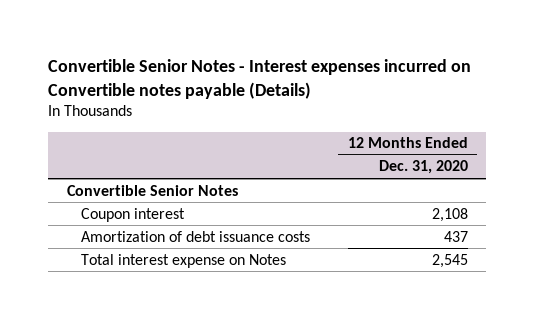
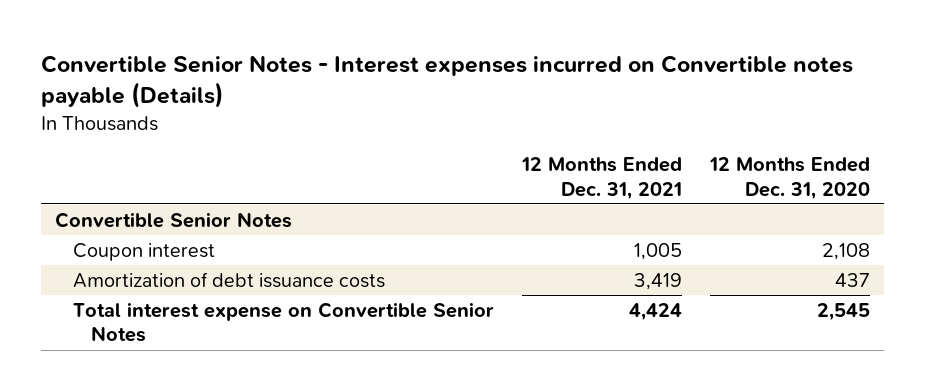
- | 12 Months Ended Dec. 31, 2020
+ | 12 Months Ended Dec. 31, 2021 | 12 Months Ended Dec. 31, 2020
- Total interest expense on Notes | 2,545
+ Total interest expense on Convertible Senior Notes | 4,424 | 2,545

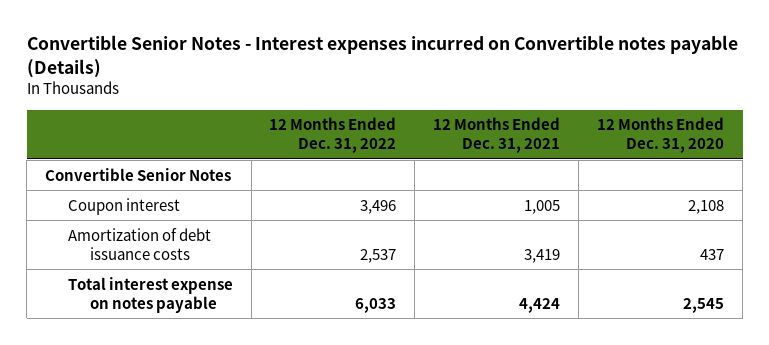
- | 12 Months Ended Dec. 31, 2021 | 12 Months Ended Dec. 31, 2020
+ | 12 Months Ended Dec. 31, 2022 | 12 Months Ended Dec. 31, 2021 | 12 Months Ended Dec. 31, 2020
- Total interest expense on Convertible Senior Notes | 4,424 | 2,545
+ Total interest expense on notes payable | 6,033 | 4,424 | 2,545

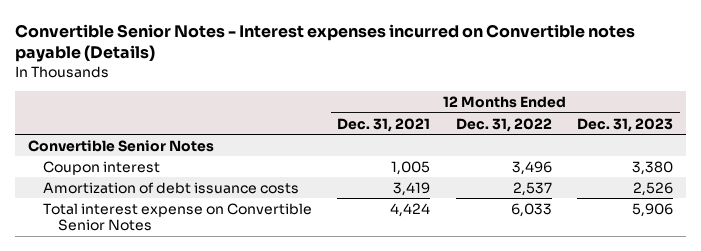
- | 12 Months Ended Dec. 31, 2022 | 12 Months Ended Dec. 31, 2021 | 12 Months Ended Dec. 31, 2020
+ | 12 Months Ended Dec. 31, 2021 | 12 Months Ended Dec. 31, 2022 | 12 Months Ended Dec. 31, 2023
- Total interest expense on notes payable | 6,033 | 4,424 | 2,545
+ Total interest expense on Convertible Senior Notes | 4,424 | 6,033 | 5,906

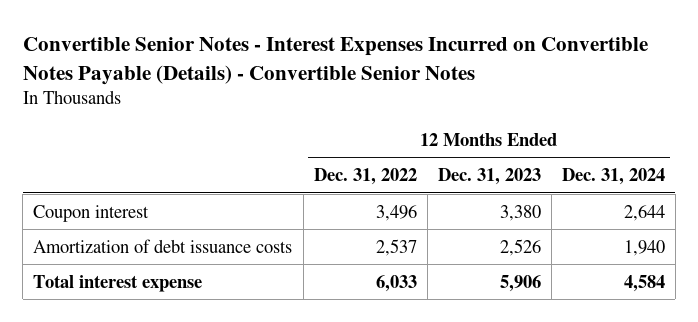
- Convertible Senior Notes - Interest expenses incurred on Convertible notes payable (Details)
+ Convertible Senior Notes - Interest Expenses Incurred on Convertible Notes Payable (Details) - Convertible Senior Notes
- | 12 Months Ended Dec. 31, 2021 | 12 Months Ended Dec. 31, 2022 | 12 Months Ended Dec. 31, 2023
+ | 12 Months Ended Dec. 31, 2022 | 12 Months Ended Dec. 31, 2023 | 12 Months Ended Dec. 31, 2024
- Convertible Senior Notes
- Total interest expense on Convertible Senior Notes | 4,424 | 6,033 | 5,906
+ Total interest expense | 6,033 | 5,906 | 4,584

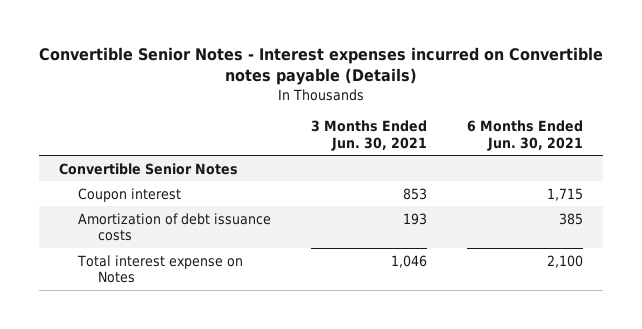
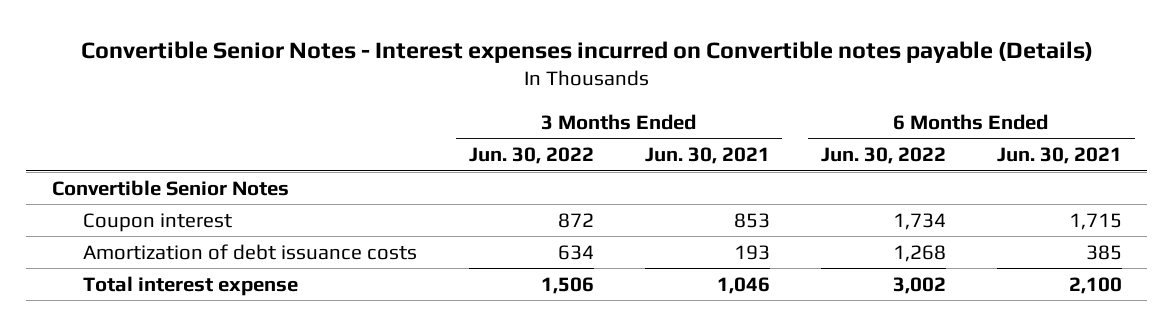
- | 3 Months Ended Jun. 30, 2021 | 6 Months Ended Jun. 30, 2021
+ | 3 Months Ended Jun. 30, 2022 | 3 Months Ended Jun. 30, 2021 | 6 Months Ended Jun. 30, 2022 | 6 Months Ended Jun. 30, 2021
- Total interest expense on Notes | 1,046 | 2,100
+ Total interest expense | 1,506 | 1,046 | 3,002 | 2,100

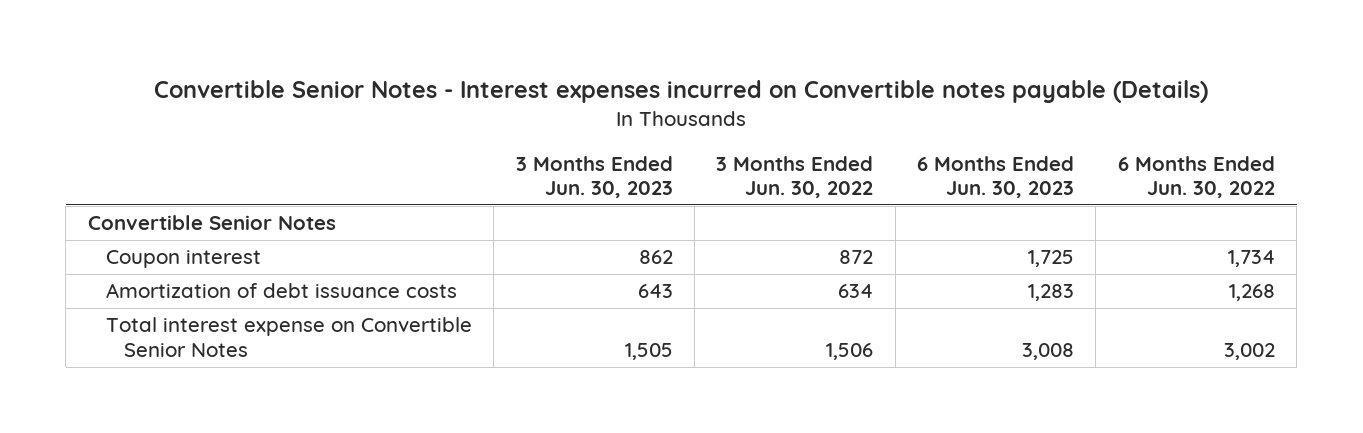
- | 3 Months Ended Jun. 30, 2022 | 3 Months Ended Jun. 30, 2021 | 6 Months Ended Jun. 30, 2022 | 6 Months Ended Jun. 30, 2021
+ | 3 Months Ended Jun. 30, 2023 | 3 Months Ended Jun. 30, 2022 | 6 Months Ended Jun. 30, 2023 | 6 Months Ended Jun. 30, 2022
- Total interest expense | 1,506 | 1,046 | 3,002 | 2,100
+ Total interest expense on Convertible Senior Notes | 1,505 | 1,506 | 3,008 | 3,002

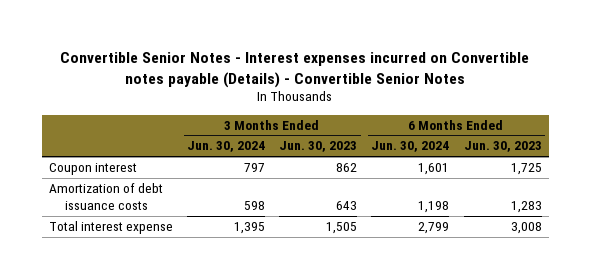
- Convertible Senior Notes - Interest expenses incurred on Convertible notes payable (Details)
+ Convertible Senior Notes - Interest expenses incurred on Convertible notes payable (Details) - Convertible Senior Notes
- | 3 Months Ended Jun. 30, 2023 | 3 Months Ended Jun. 30, 2022 | 6 Months Ended Jun. 30, 2023 | 6 Months Ended Jun. 30, 2022
+ | 3 Months Ended Jun. 30, 2024 | 3 Months Ended Jun. 30, 2023 | 6 Months Ended Jun. 30, 2024 | 6 Months Ended Jun. 30, 2023
- Convertible Senior Notes
- Total interest expense on Convertible Senior Notes | 1,505 | 1,506 | 3,008 | 3,002
+ Total interest expense | 1,395 | 1,505 | 2,799 | 3,008

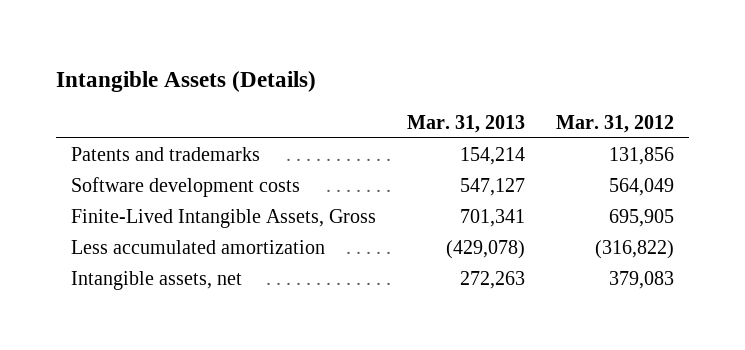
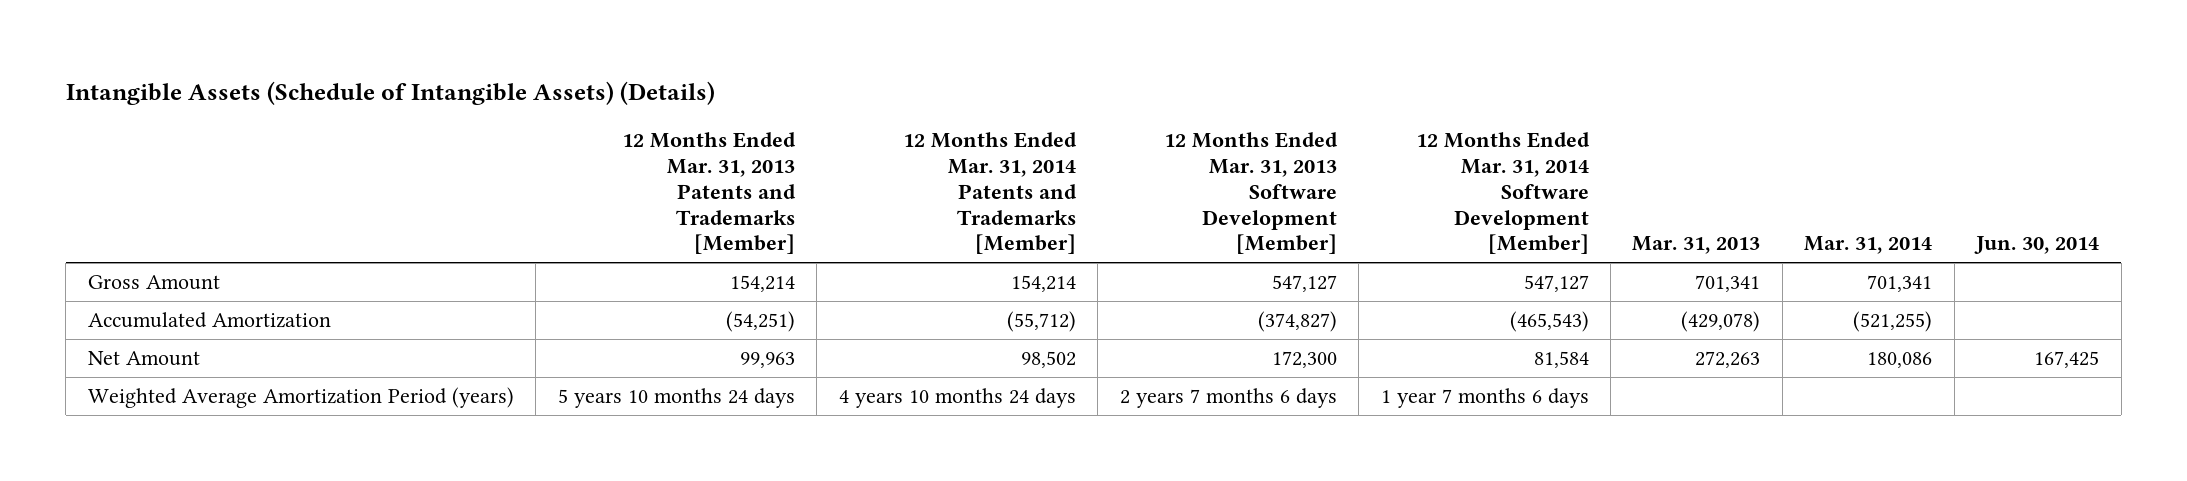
- Intangible Assets (Details)
+ Intangible Assets (Schedule of Intangible Assets) (Details)
- | Mar. 31, 2013 | Mar. 31, 2012
+ | 12 Months Ended Mar. 31, 2013 Patents and Trademarks [Member] | 12 Months Ended Mar. 31, 2014 Patents and Trademarks [Member] | 12 Months Ended Mar. 31, 2013 Software Development [Member] | 12 Months Ended Mar. 31, 2014 Software Development [Member] | Mar. 31, 2013 | Mar. 31, 2014 | Jun. 30, 2014
- Patents and trademarks | 154,214 | 131,856
- Software development costs | 547,127 | 564,049
- Finite-Lived Intangible Assets, Gross | 701,341 | 695,905
- Less accumulated amortization | (429,078) | (316,822)
- Intangible assets, net | 272,263 | 379,083
+ Gross Amount | 154,214 | 154,214 | 547,127 | 547,127 | 701,341 | 701,341 |
+ Accumulated Amortization | (54,251) | (55,712) | (374,827) | (465,543) | (429,078) | (521,255) |
+ Net Amount | 99,963 | 98,502 | 172,300 | 81,584 | 272,263 | 180,086 | 167,425
+ Weighted Average Amortization Period (years) | 5 years 10 months 24 days | 4 years 10 months 24 days | 2 years 7 months 6 days | 1 year 7 months 6 days | | |

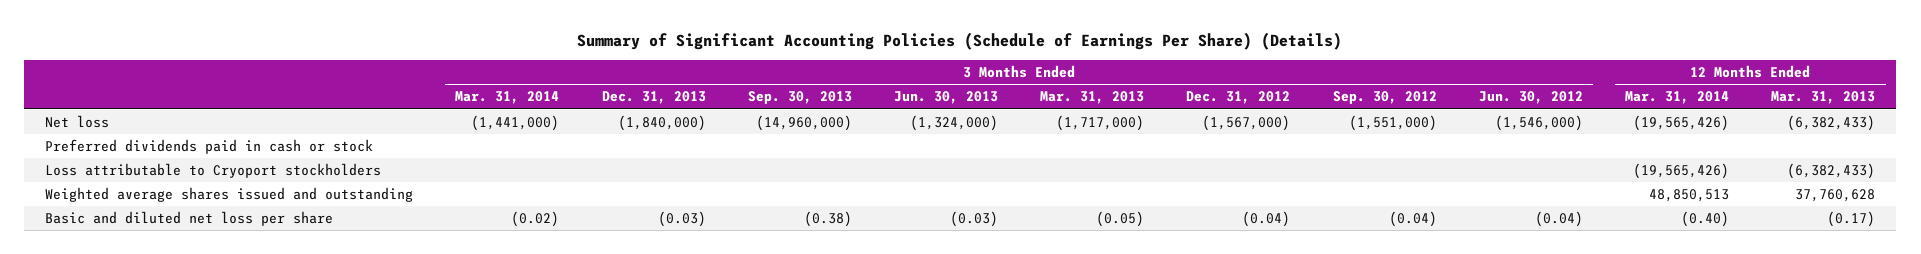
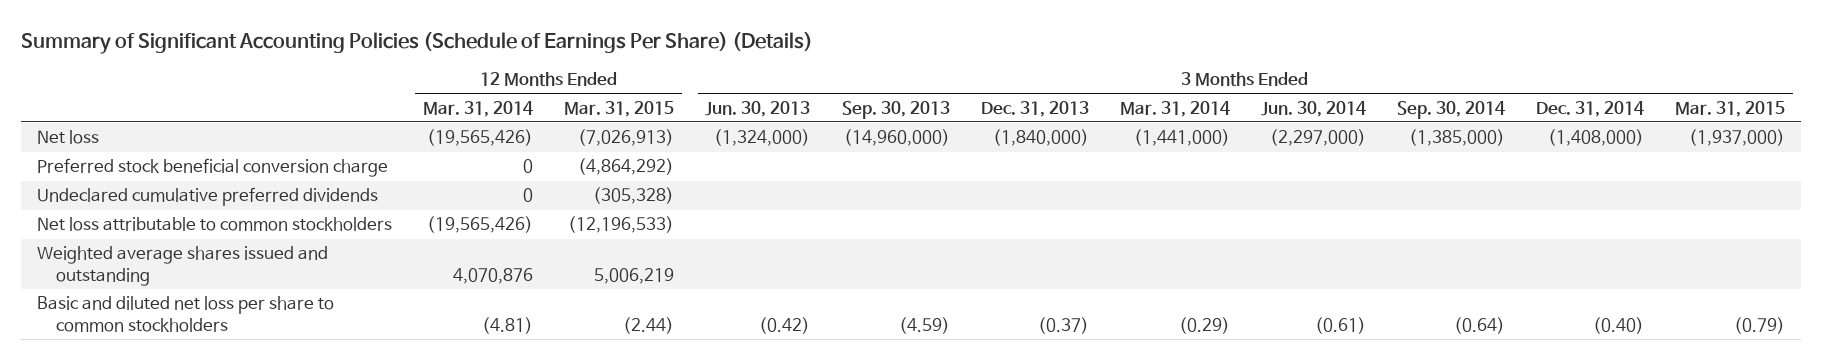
- | 3 Months Ended Mar. 31, 2014 | 3 Months Ended Dec. 31, 2013 | 3 Months Ended Sep. 30, 2013 | 3 Months Ended Jun. 30, 2013 | 3 Months Ended Mar. 31, 2013 | 3 Months Ended Dec. 31, 2012 | 3 Months Ended Sep. 30, 2012 | 3 Months Ended Jun. 30, 2012 | 12 Months Ended Mar. 31, 2014 | 12 Months Ended Mar. 31, 2013
+ | 12 Months Ended Mar. 31, 2014 | 12 Months Ended Mar. 31, 2015 | 3 Months Ended Jun. 30, 2013 | 3 Months Ended Sep. 30, 2013 | 3 Months Ended Dec. 31, 2013 | 3 Months Ended Mar. 31, 2014 | 3 Months Ended Jun. 30, 2014 | 3 Months Ended Sep. 30, 2014 | 3 Months Ended Dec. 31, 2014 | 3 Months Ended Mar. 31, 2015
- Preferred dividends paid in cash or stock
- Loss attributable to Cryoport stockholders | | | | | | | | | (19,565,426) | (6,382,433)
- Weighted average shares issued and outstanding | | | | | | | | | 48,850,513 | 37,760,628
- Basic and diluted net loss per share | (0.02) | (0.03) | (0.38) | (0.03) | (0.05) | (0.04) | (0.04) | (0.04) | (0.40) | (0.17)
+ Preferred stock beneficial conversion charge | 0 | (4,864,292) | | | | | | | |
+ Undeclared cumulative preferred dividends | 0 | (305,328) | | | | | | | |
+ Net loss attributable to common stockholders | (19,565,426) | (12,196,533) | | | | | | | |
+ Weighted average shares issued and outstanding | 4,070,876 | 5,006,219 | | | | | | | |
+ Basic and diluted net loss per share to common stockholders | (4.81) | (2.44) | (0.42) | (4.59) | (0.37) | (0.29) | (0.61) | (0.64) | (0.40) | (0.79)

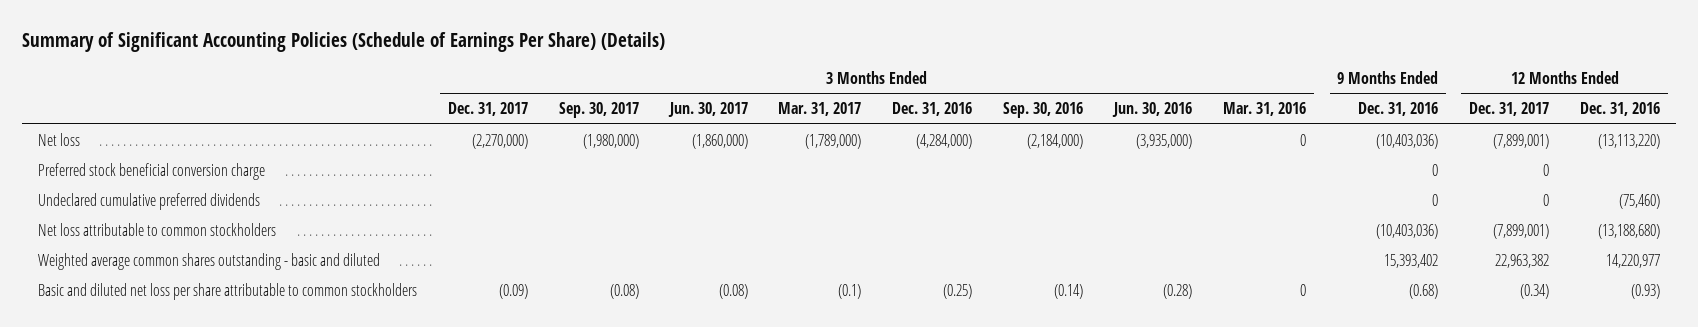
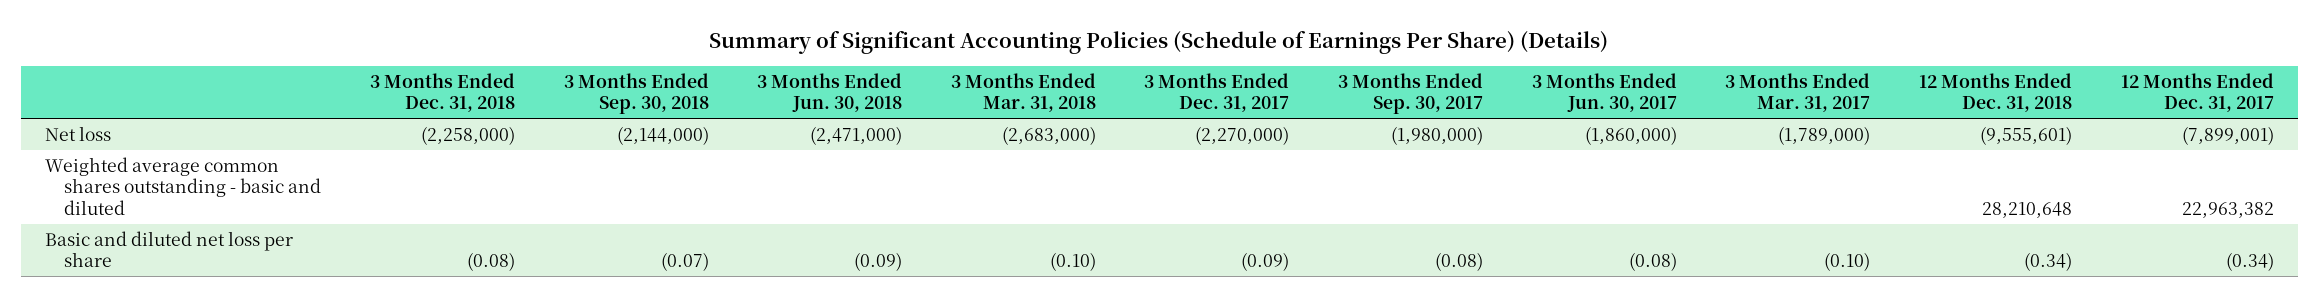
- | 3 Months Ended Dec. 31, 2017 | 3 Months Ended Sep. 30, 2017 | 3 Months Ended Jun. 30, 2017 | 3 Months Ended Mar. 31, 2017 | 3 Months Ended Dec. 31, 2016 | 3 Months Ended Sep. 30, 2016 | 3 Months Ended Jun. 30, 2016 | 3 Months Ended Mar. 31, 2016 | 9 Months Ended Dec. 31, 2016 | 12 Months Ended Dec. 31, 2017 | 12 Months Ended Dec. 31, 2016
+ | 3 Months Ended Dec. 31, 2018 | 3 Months Ended Sep. 30, 2018 | 3 Months Ended Jun. 30, 2018 | 3 Months Ended Mar. 31, 2018 | 3 Months Ended Dec. 31, 2017 | 3 Months Ended Sep. 30, 2017 | 3 Months Ended Jun. 30, 2017 | 3 Months Ended Mar. 31, 2017 | 12 Months Ended Dec. 31, 2018 | 12 Months Ended Dec. 31, 2017
- Preferred stock beneficial conversion charge | | | | | | | | | 0 | 0 |
- Undeclared cumulative preferred dividends | | | | | | | | | 0 | 0 | (75,460)
- Net loss attributable to common stockholders | | | | | | | | | (10,403,036) | (7,899,001) | (13,188,680)
- Basic and diluted net loss per share attributable to common stockholders | (0.09) | (0.08) | (0.08) | (0.1) | (0.25) | (0.14) | (0.28) | 0 | (0.68) | (0.34) | (0.93)
+ Basic and diluted net loss per share | (0.08) | (0.07) | (0.09) | (0.10) | (0.09) | (0.08) | (0.08) | (0.10) | (0.34) | (0.34)

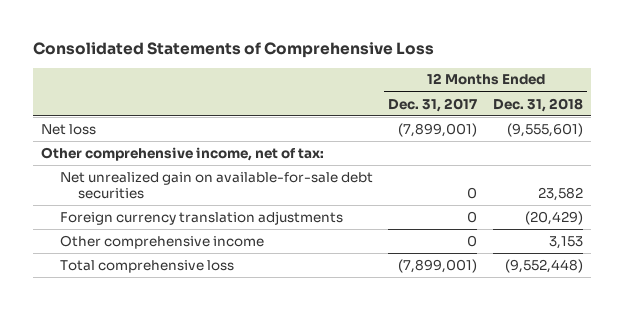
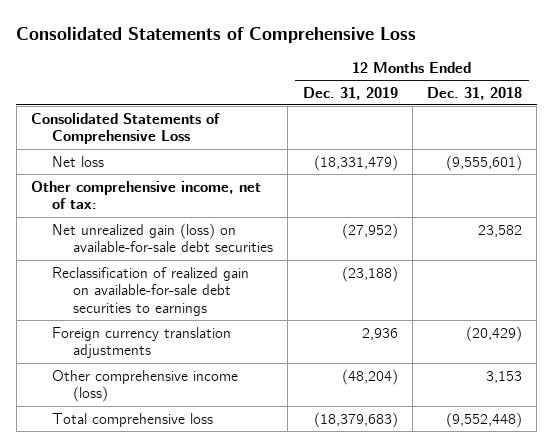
- | 12 Months Ended Dec. 31, 2017 | 12 Months Ended Dec. 31, 2018
+ | 12 Months Ended Dec. 31, 2019 | 12 Months Ended Dec. 31, 2018
+ Consolidated Statements of Comprehensive Loss
- Net unrealized gain on available-for-sale debt securities | 0 | 23,582
+ Net unrealized gain (loss) on available-for-sale debt securities | (27,952) | 23,582
+ Reclassification of realized gain on available-for-sale debt securities to earnings | (23,188) |
- Other comprehensive income | 0 | 3,153
+ Other comprehensive income (loss) | (48,204) | 3,153

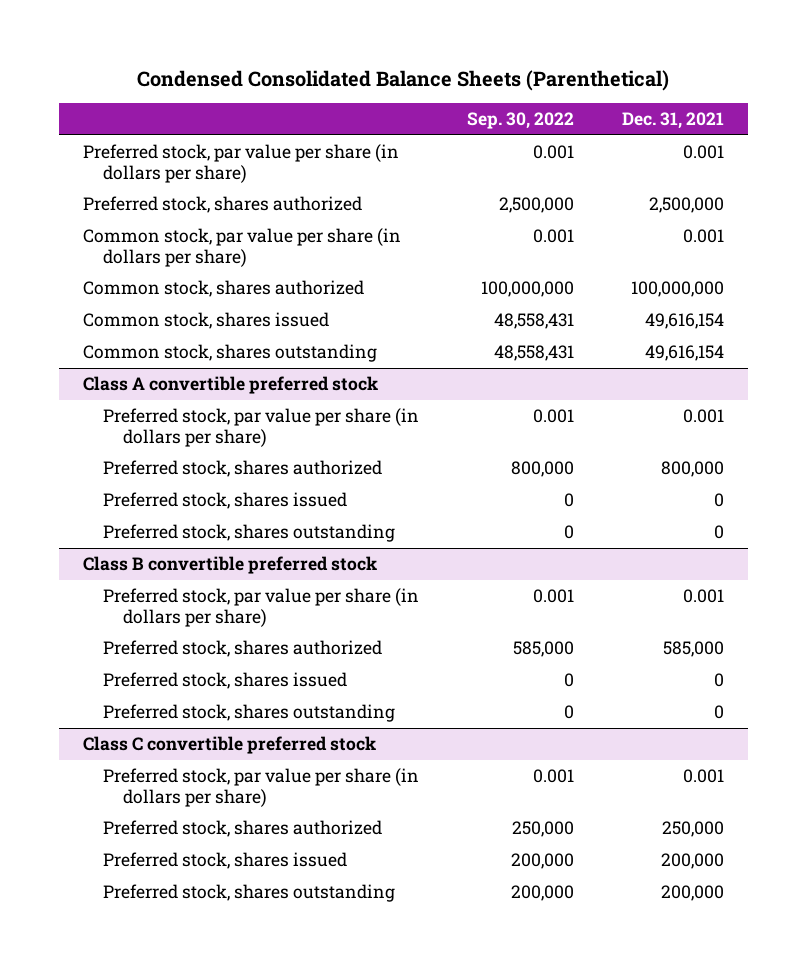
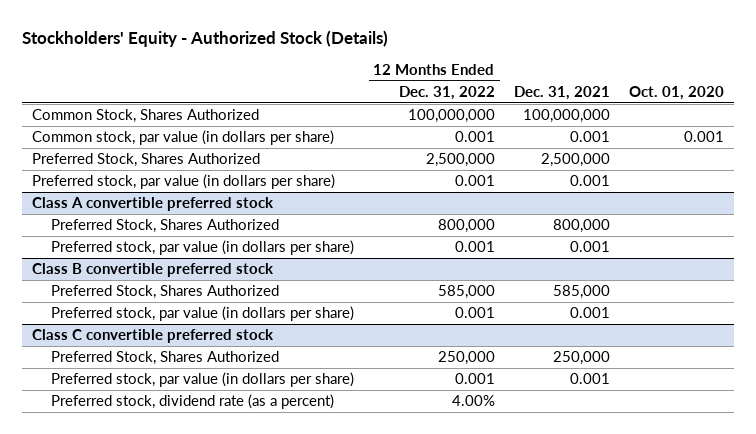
- Condensed Consolidated Balance Sheets (Parenthetical)
+ Stockholders' Equity - Authorized Stock (Details)
- | Sep. 30, 2022 | Dec. 31, 2021
+ | 12 Months Ended Dec. 31, 2022 | Dec. 31, 2021 | Oct. 01, 2020
- Preferred stock, par value per share (in dollars per share) | 0.001 | 0.001
- Preferred stock, shares authorized | 2,500,000 | 2,500,000
- Common stock, par value per share (in dollars per share) | 0.001 | 0.001
- Common stock, shares authorized | 100,000,000 | 100,000,000
- Common stock, shares issued | 48,558,431 | 49,616,154
- Common stock, shares outstanding | 48,558,431 | 49,616,154
+ Common Stock, Shares Authorized | 100,000,000 | 100,000,000 |
+ Common stock, par value (in dollars per share) | 0.001 | 0.001 | 0.001
+ Preferred Stock, Shares Authorized | 2,500,000 | 2,500,000 |
+ Preferred stock, par value (in dollars per share) | 0.001 | 0.001 |
@ Class A convertible preferred stock
- Preferred stock, par value per share (in dollars per share) | 0.001 | 0.001
- Preferred stock, shares authorized | 800,000 | 800,000
- Preferred stock, shares issued | 0 | 0
- Preferred stock, shares outstanding | 0 | 0
+ Preferred Stock, Shares Authorized | 800,000 | 800,000 |
+ Preferred stock, par value (in dollars per share) | 0.001 | 0.001 |
@ Class B convertible preferred stock
- Preferred stock, par value per share (in dollars per share) | 0.001 | 0.001
- Preferred stock, shares authorized | 585,000 | 585,000
- Preferred stock, shares issued | 0 | 0
- Preferred stock, shares outstanding | 0 | 0
+ Preferred Stock, Shares Authorized | 585,000 | 585,000 |
+ Preferred stock, par value (in dollars per share) | 0.001 | 0.001 |
@ Class C convertible preferred stock
- Preferred stock, par value per share (in dollars per share) | 0.001 | 0.001
- Preferred stock, shares authorized | 250,000 | 250,000
- Preferred stock, shares issued | 200,000 | 200,000
- Preferred stock, shares outstanding | 200,000 | 200,000
+ Preferred Stock, Shares Authorized | 250,000 | 250,000 |
+ Preferred stock, par value (in dollars per share) | 0.001 | 0.001 |
+ Preferred stock, dividend rate (as a percent) | 4.00% | |

